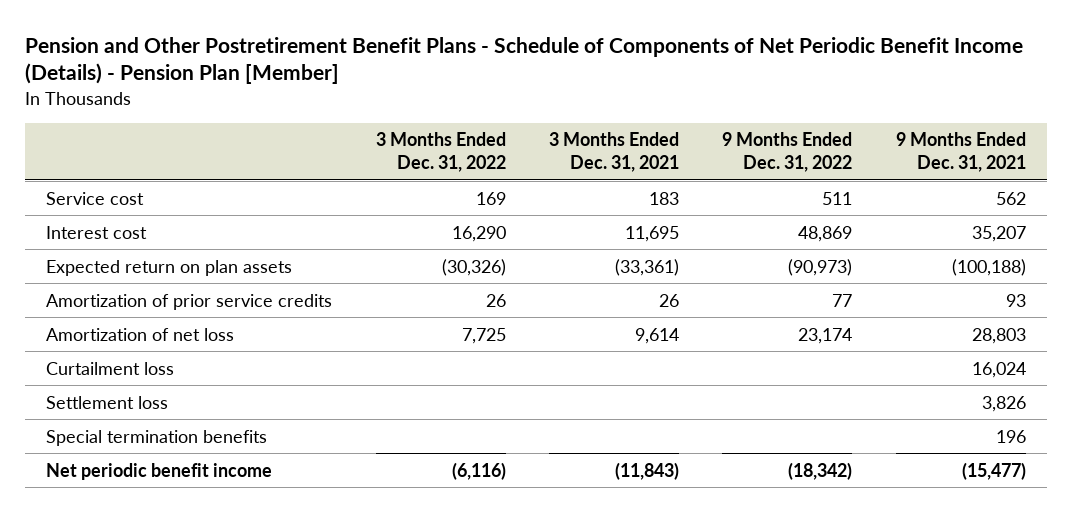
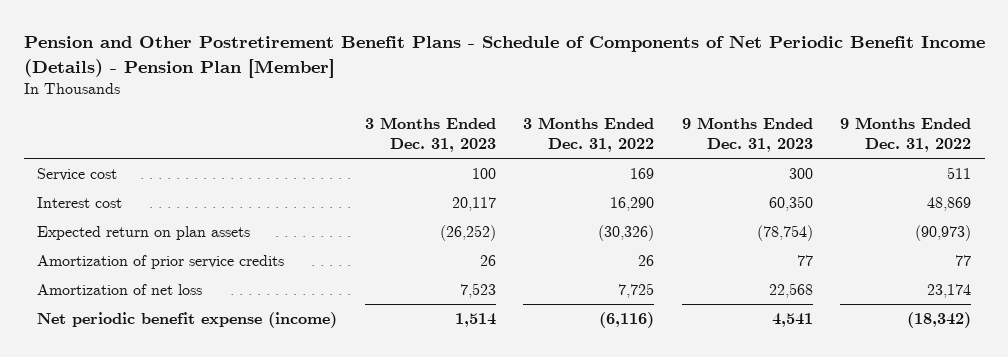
- | 3 Months Ended Dec. 31, 2022 | 3 Months Ended Dec. 31, 2021 | 9 Months Ended Dec. 31, 2022 | 9 Months Ended Dec. 31, 2021
+ | 3 Months Ended Dec. 31, 2023 | 3 Months Ended Dec. 31, 2022 | 9 Months Ended Dec. 31, 2023 | 9 Months Ended Dec. 31, 2022
- Curtailment loss | | | | 16,024
- Settlement loss | | | | 3,826
- Special termination benefits | | | | 196
- Net periodic benefit income | (6,116) | (11,843) | (18,342) | (15,477)
+ Net periodic benefit expense (income) | 1,514 | (6,116) | 4,541 | (18,342)

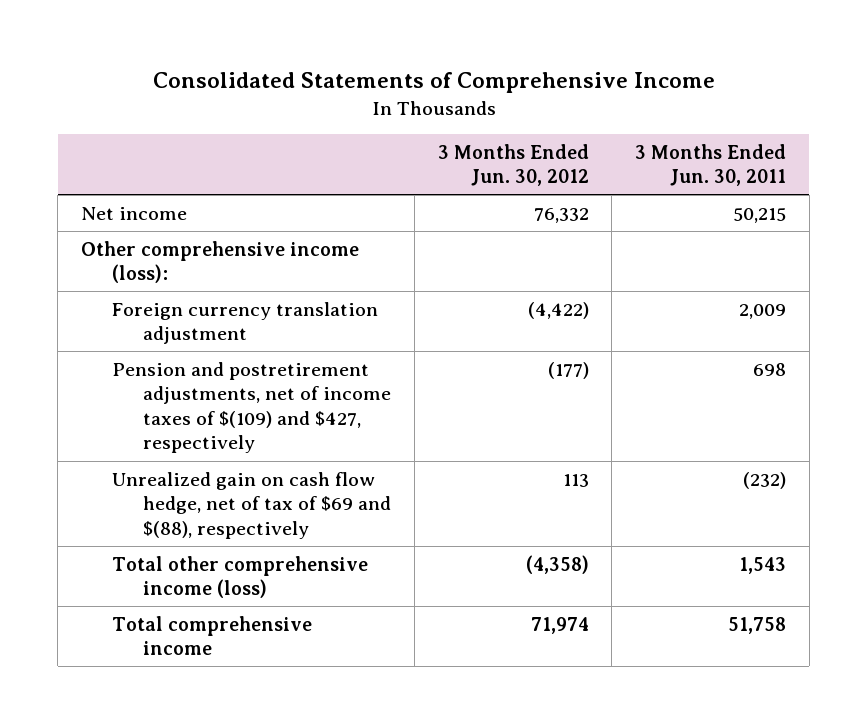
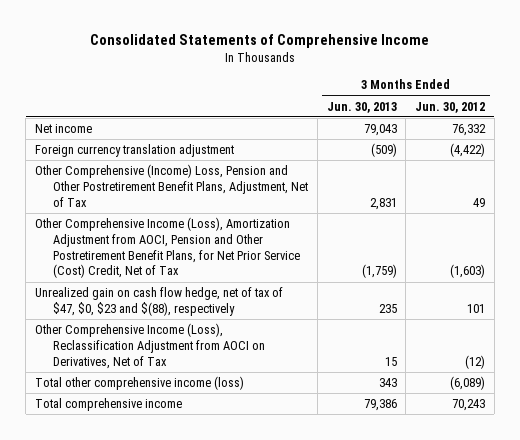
- | 3 Months Ended Jun. 30, 2012 | 3 Months Ended Jun. 30, 2011
+ | 3 Months Ended Jun. 30, 2013 | 3 Months Ended Jun. 30, 2012
- Other comprehensive income (loss):
- Pension and postretirement adjustments, net of income taxes of $(109) and $427, respectively | (177) | 698
- Unrealized gain on cash flow hedge, net of tax of $69 and $(88), respectively | 113 | (232)
- Total other comprehensive income (loss) | (4,358) | 1,543
- Total comprehensive income | 71,974 | 51,758
+ Other Comprehensive (Income) Loss, Pension and Other Postretirement Benefit Plans, Adjustment, Net of Tax | 2,831 | 49
+ Other Comprehensive Income (Loss), Amortization Adjustment from AOCI, Pension and Other Postretirement Benefit Plans, for Net Prior Service (Cost) Credit, Net of Tax | (1,759) | (1,603)
+ Unrealized gain on cash flow hedge, net of tax of $47, $0, $23 and $(88), respectively | 235 | 101
+ Other Comprehensive Income (Loss), Reclassification Adjustment from AOCI on Derivatives, Net of Tax | 15 | (12)
+ Total other comprehensive income (loss) | 343 | (6,089)
+ Total comprehensive income | 79,386 | 70,243

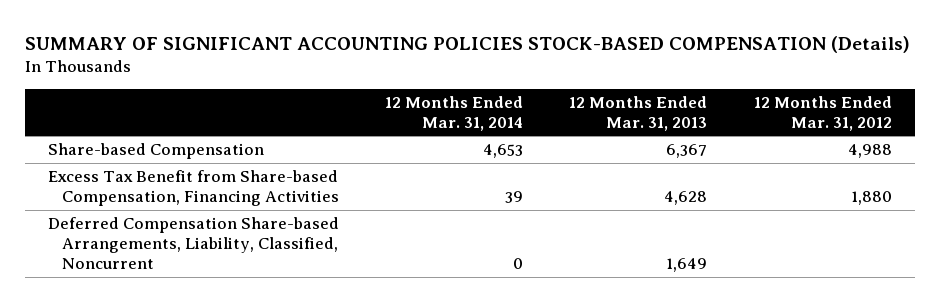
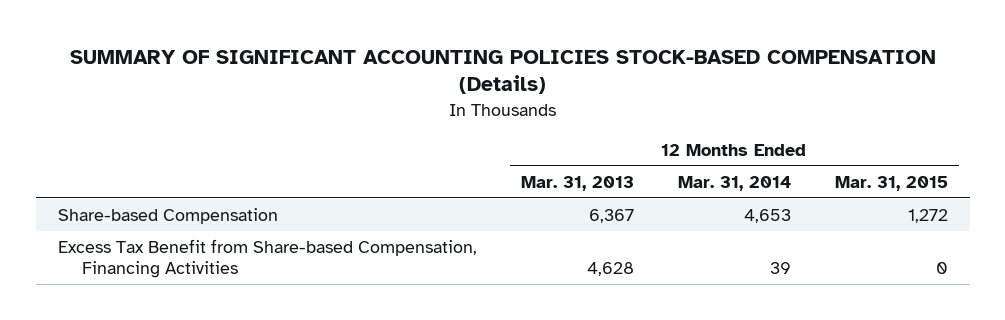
- | 12 Months Ended Mar. 31, 2014 | 12 Months Ended Mar. 31, 2013 | 12 Months Ended Mar. 31, 2012
+ | 12 Months Ended Mar. 31, 2013 | 12 Months Ended Mar. 31, 2014 | 12 Months Ended Mar. 31, 2015
- Deferred Compensation Share-based Arrangements, Liability, Classified, Noncurrent | 0 | 1,649 |

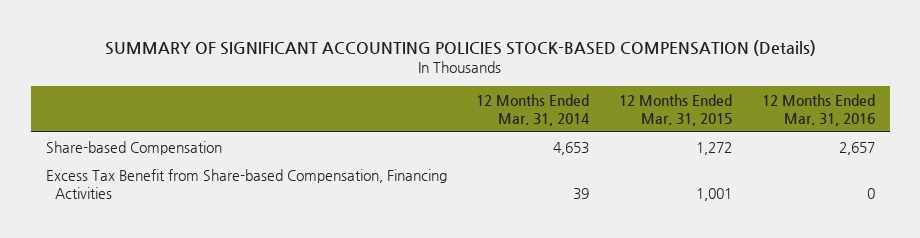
- | 12 Months Ended Mar. 31, 2013 | 12 Months Ended Mar. 31, 2014 | 12 Months Ended Mar. 31, 2015
+ | 12 Months Ended Mar. 31, 2014 | 12 Months Ended Mar. 31, 2015 | 12 Months Ended Mar. 31, 2016
- Excess Tax Benefit from Share-based Compensation, Financing Activities | 4,628 | 39 | 0
+ Excess Tax Benefit from Share-based Compensation, Financing Activities | 39 | 1,001 | 0

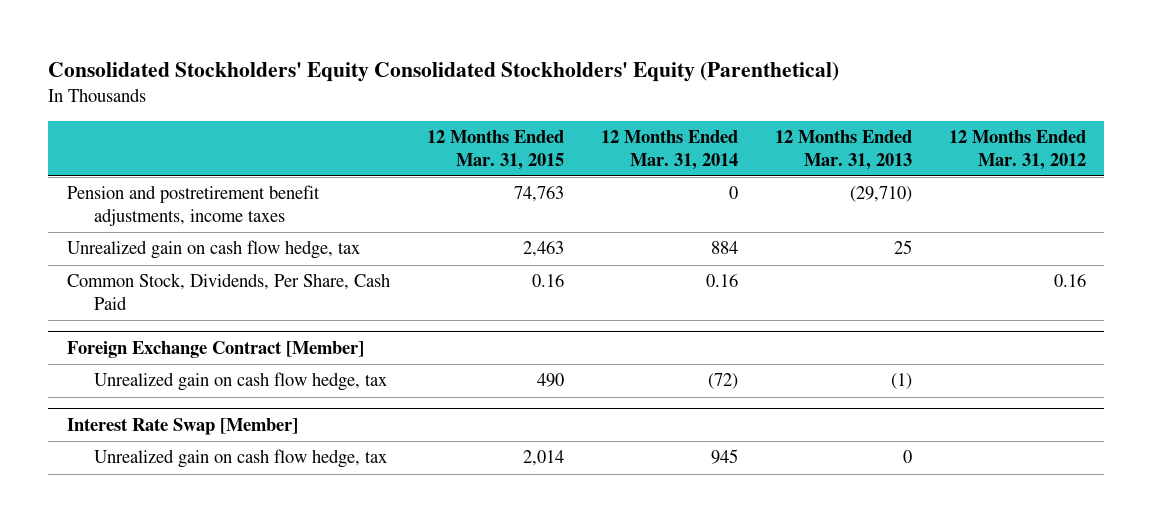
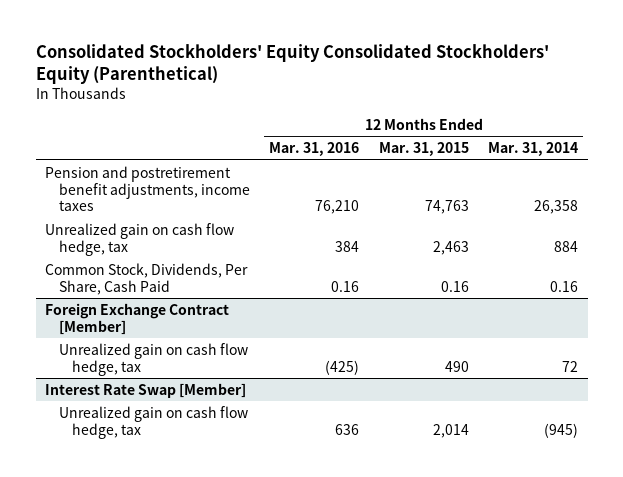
- | 12 Months Ended Mar. 31, 2015 | 12 Months Ended Mar. 31, 2014 | 12 Months Ended Mar. 31, 2013 | 12 Months Ended Mar. 31, 2012
+ | 12 Months Ended Mar. 31, 2016 | 12 Months Ended Mar. 31, 2015 | 12 Months Ended Mar. 31, 2014
- Pension and postretirement benefit adjustments, income taxes | 74,763 | 0 | (29,710) |
+ Pension and postretirement benefit adjustments, income taxes | 76,210 | 74,763 | 26,358
@ Foreign Exchange Contract [Member]
- Unrealized gain on cash flow hedge, tax | 490 | (72) | (1) |
+ Unrealized gain on cash flow hedge, tax | (425) | 490 | 72
@ Interest Rate Swap [Member]
- Unrealized gain on cash flow hedge, tax | 2,014 | 945 | 0 |
+ Unrealized gain on cash flow hedge, tax | 636 | 2,014 | (945)

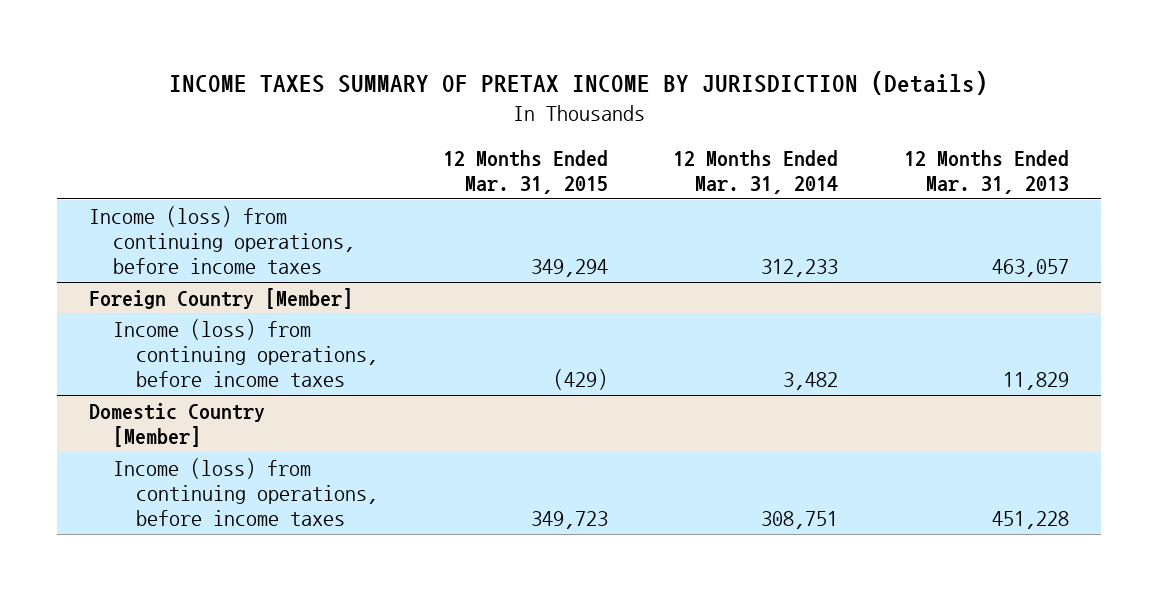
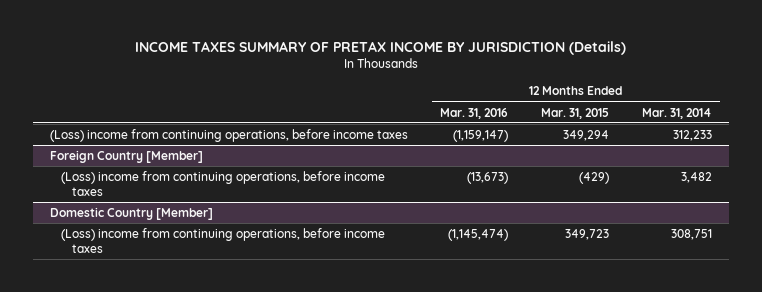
- | 12 Months Ended Mar. 31, 2015 | 12 Months Ended Mar. 31, 2014 | 12 Months Ended Mar. 31, 2013
+ | 12 Months Ended Mar. 31, 2016 | 12 Months Ended Mar. 31, 2015 | 12 Months Ended Mar. 31, 2014
- Income (loss) from continuing operations, before income taxes | 349,294 | 312,233 | 463,057
+ (Loss) income from continuing operations, before income taxes | (1,159,147) | 349,294 | 312,233
@ Foreign Country [Member]
- Income (loss) from continuing operations, before income taxes | (429) | 3,482 | 11,829
+ (Loss) income from continuing operations, before income taxes | (13,673) | (429) | 3,482
@ Domestic Country [Member]
- Income (loss) from continuing operations, before income taxes | 349,723 | 308,751 | 451,228
+ (Loss) income from continuing operations, before income taxes | (1,145,474) | 349,723 | 308,751

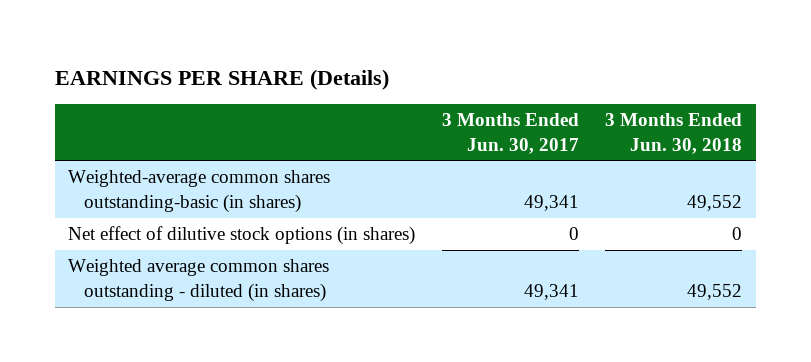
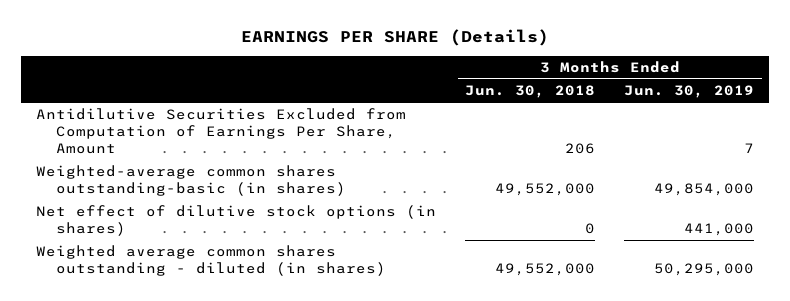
- | 3 Months Ended Jun. 30, 2017 | 3 Months Ended Jun. 30, 2018
+ | 3 Months Ended Jun. 30, 2018 | 3 Months Ended Jun. 30, 2019
- Weighted-average common shares outstanding-basic (in shares) | 49,341 | 49,552
+ Antidilutive Securities Excluded from Computation of Earnings Per Share, Amount | 206 | 7
+ Weighted-average common shares outstanding-basic (in shares) | 49,552,000 | 49,854,000
- Weighted average common shares outstanding - diluted (in shares) | 49,341 | 49,552
+ Weighted average common shares outstanding - diluted (in shares) | 49,552,000 | 50,295,000

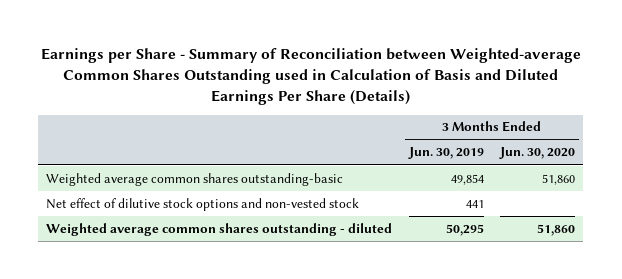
- EARNINGS PER SHARE (Details)
+ Earnings per Share - Summary of Reconciliation between Weighted-average Common Shares Outstanding used in Calculation of Basis and Diluted Earnings Per Share (Details)
- | 3 Months Ended Jun. 30, 2018 | 3 Months Ended Jun. 30, 2019
+ | 3 Months Ended Jun. 30, 2019 | 3 Months Ended Jun. 30, 2020
- Antidilutive Securities Excluded from Computation of Earnings Per Share, Amount | 206 | 7
- Weighted-average common shares outstanding-basic (in shares) | 49,552,000 | 49,854,000
- Net effect of dilutive stock options (in shares) | 0 | 441,000
- Weighted average common shares outstanding - diluted (in shares) | 49,552,000 | 50,295,000
+ Weighted average common shares outstanding-basic | 49,854 | 51,860
+ Net effect of dilutive stock options and non-vested stock | 441 |
+ Weighted average common shares outstanding - diluted | 50,295 | 51,860

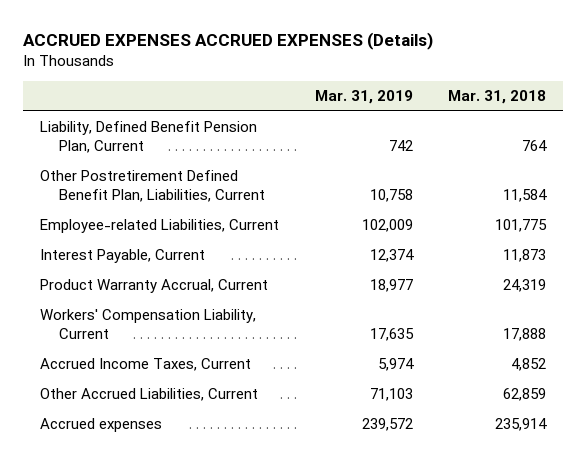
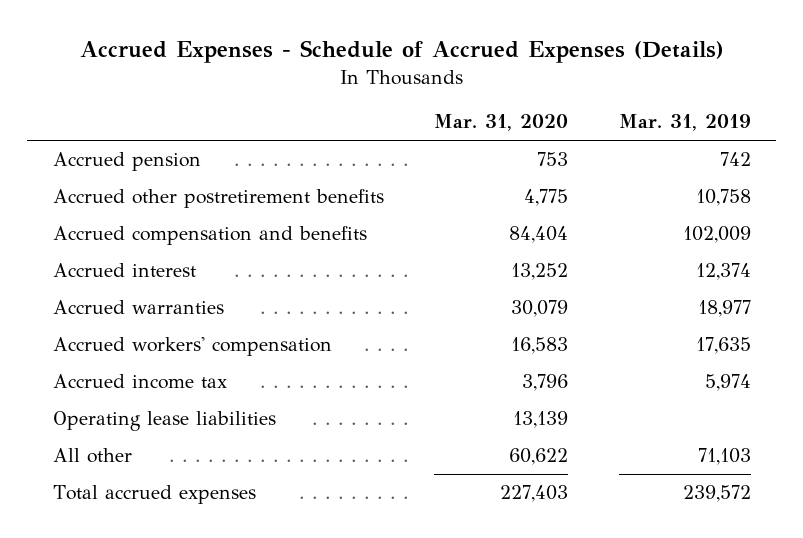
- ACCRUED EXPENSES ACCRUED EXPENSES (Details)
+ Accrued Expenses - Schedule of Accrued Expenses (Details)
- | Mar. 31, 2019 | Mar. 31, 2018
+ | Mar. 31, 2020 | Mar. 31, 2019
- Liability, Defined Benefit Pension Plan, Current | 742 | 764
- Other Postretirement Defined Benefit Plan, Liabilities, Current | 10,758 | 11,584
- Employee-related Liabilities, Current | 102,009 | 101,775
- Interest Payable, Current | 12,374 | 11,873
- Product Warranty Accrual, Current | 18,977 | 24,319
- Workers' Compensation Liability, Current | 17,635 | 17,888
- Accrued Income Taxes, Current | 5,974 | 4,852
- Other Accrued Liabilities, Current | 71,103 | 62,859
- Accrued expenses | 239,572 | 235,914
+ Accrued pension | 753 | 742
+ Accrued other postretirement benefits | 4,775 | 10,758
+ Accrued compensation and benefits | 84,404 | 102,009
+ Accrued interest | 13,252 | 12,374
+ Accrued warranties | 30,079 | 18,977
+ Accrued workers' compensation | 16,583 | 17,635
+ Accrued income tax | 3,796 | 5,974
+ Operating lease liabilities | 13,139 |
+ All other | 60,622 | 71,103
+ Total accrued expenses | 227,403 | 239,572

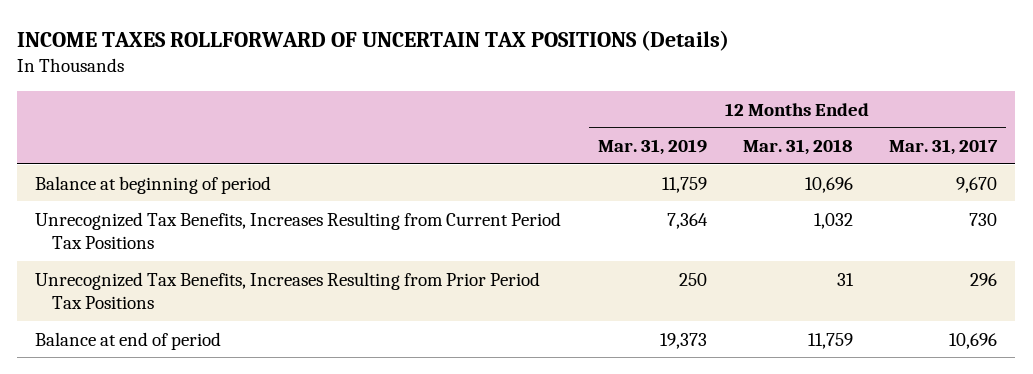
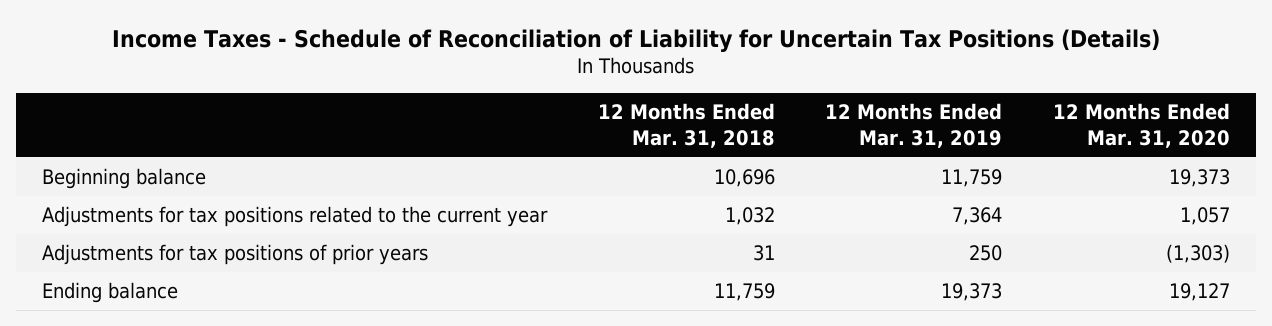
- INCOME TAXES ROLLFORWARD OF UNCERTAIN TAX POSITIONS (Details)
+ Income Taxes - Schedule of Reconciliation of Liability for Uncertain Tax Positions (Details)
- | 12 Months Ended Mar. 31, 2019 | 12 Months Ended Mar. 31, 2018 | 12 Months Ended Mar. 31, 2017
+ | 12 Months Ended Mar. 31, 2018 | 12 Months Ended Mar. 31, 2019 | 12 Months Ended Mar. 31, 2020
- Balance at beginning of period | 11,759 | 10,696 | 9,670
- Unrecognized Tax Benefits, Increases Resulting from Current Period Tax Positions | 7,364 | 1,032 | 730
- Unrecognized Tax Benefits, Increases Resulting from Prior Period Tax Positions | 250 | 31 | 296
- Balance at end of period | 19,373 | 11,759 | 10,696
+ Beginning balance | 10,696 | 11,759 | 19,373
+ Adjustments for tax positions related to the current year | 1,032 | 7,364 | 1,057
+ Adjustments for tax positions of prior years | 31 | 250 | (1,303)
+ Ending balance | 11,759 | 19,373 | 19,127

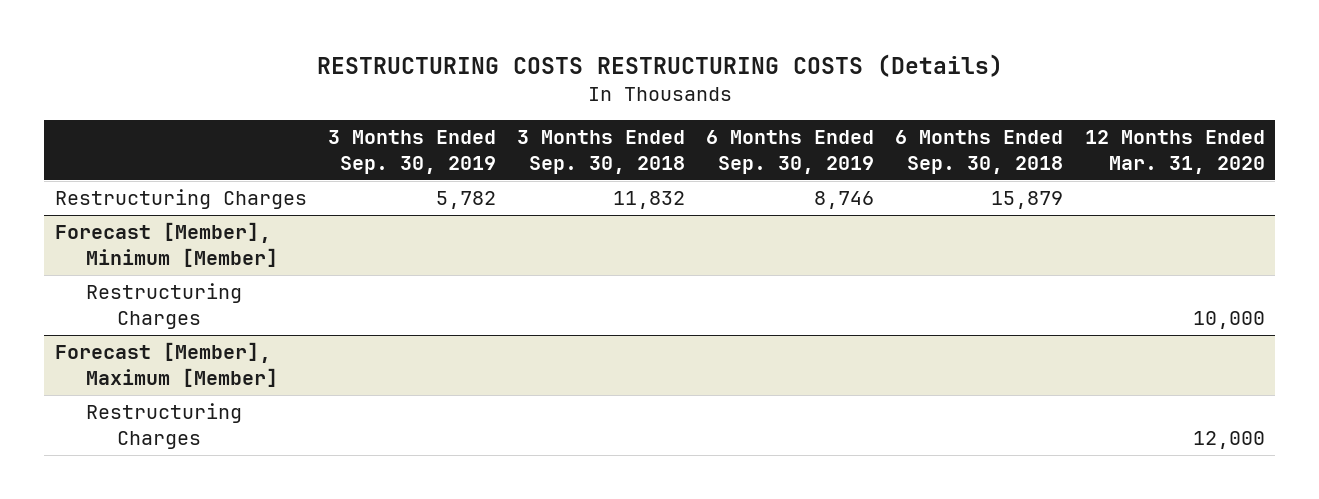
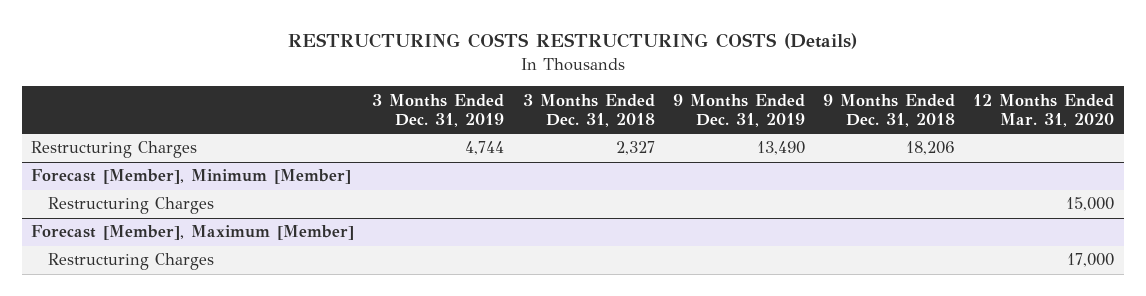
- | 3 Months Ended Sep. 30, 2019 | 3 Months Ended Sep. 30, 2018 | 6 Months Ended Sep. 30, 2019 | 6 Months Ended Sep. 30, 2018 | 12 Months Ended Mar. 31, 2020
+ | 3 Months Ended Dec. 31, 2019 | 3 Months Ended Dec. 31, 2018 | 9 Months Ended Dec. 31, 2019 | 9 Months Ended Dec. 31, 2018 | 12 Months Ended Mar. 31, 2020
@ Forecast [Member], Minimum [Member]
- Restructuring Charges | | | | | 10,000
+ Restructuring Charges | | | | | 15,000
@ Forecast [Member], Maximum [Member]
- Restructuring Charges | | | | | 12,000
+ Restructuring Charges | | | | | 17,000

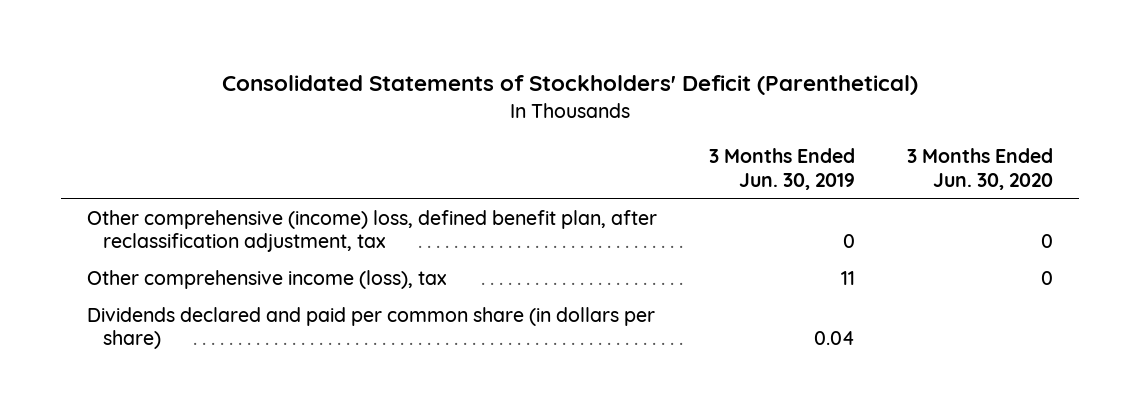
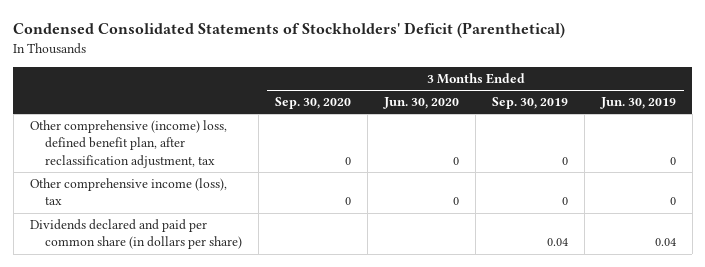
- Consolidated Statements of Stockholders' Deficit (Parenthetical)
+ Condensed Consolidated Statements of Stockholders' Deficit (Parenthetical)
- | 3 Months Ended Jun. 30, 2019 | 3 Months Ended Jun. 30, 2020
+ | 3 Months Ended Sep. 30, 2020 | 3 Months Ended Jun. 30, 2020 | 3 Months Ended Sep. 30, 2019 | 3 Months Ended Jun. 30, 2019
- Other comprehensive income (loss), tax | 11 | 0
+ Other comprehensive income (loss), tax | 0 | 0 | 0 | 0

